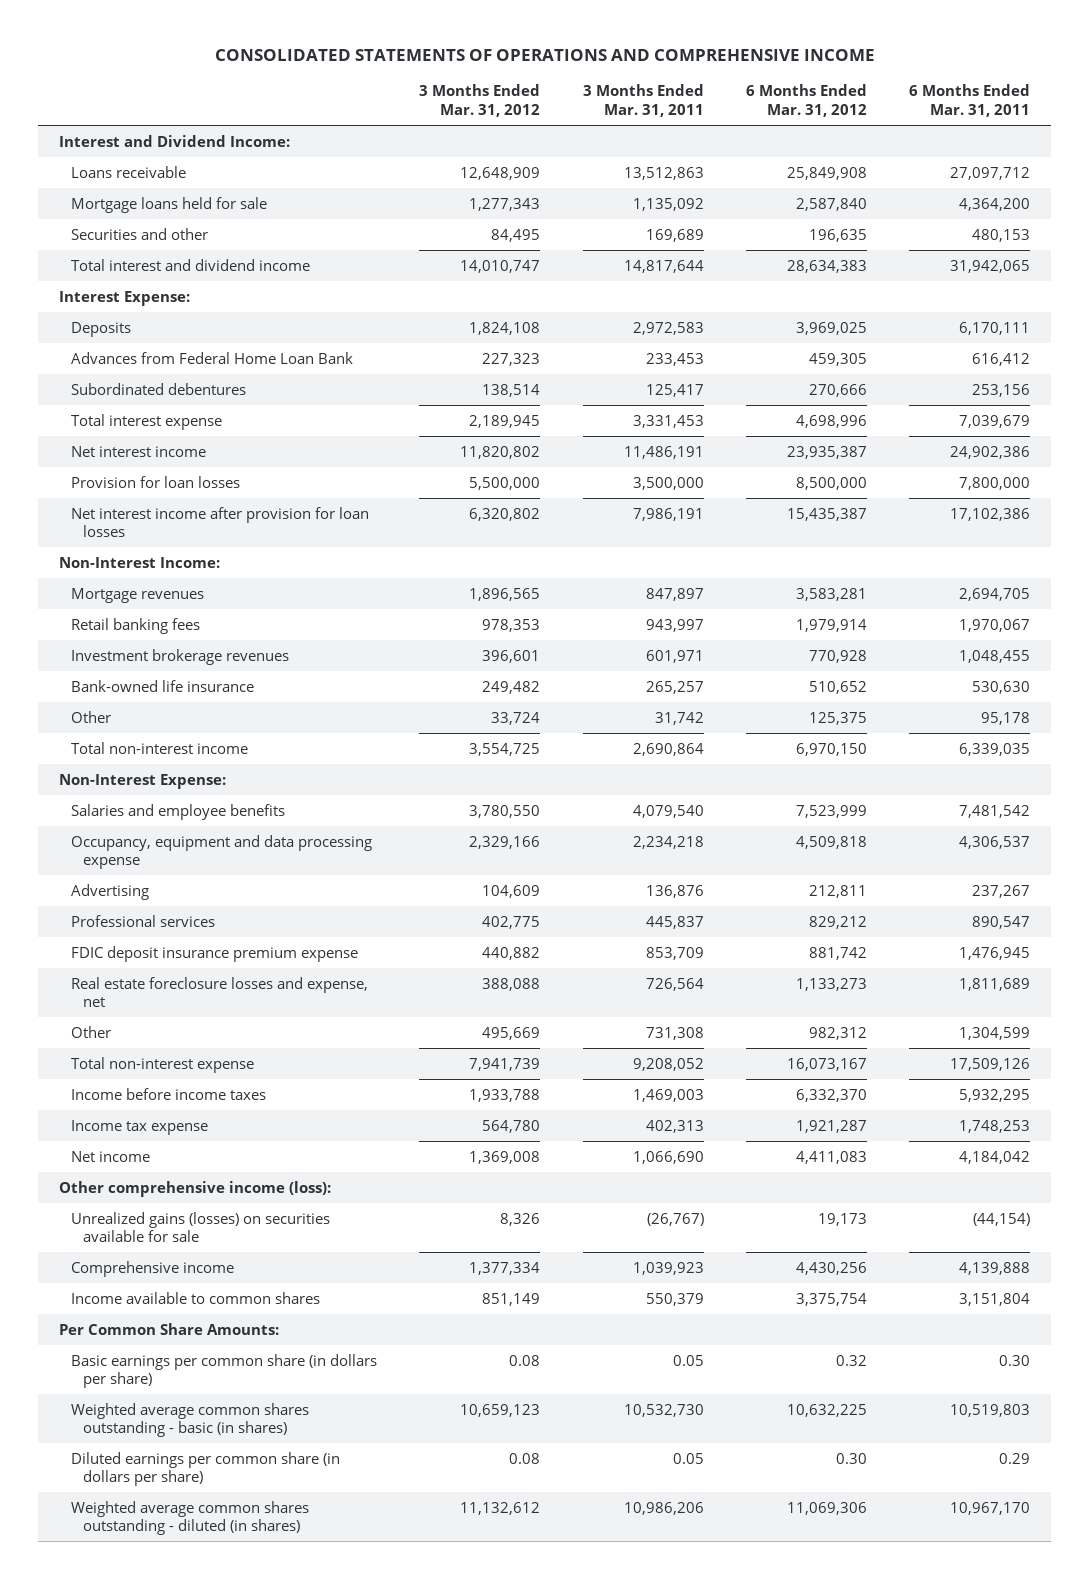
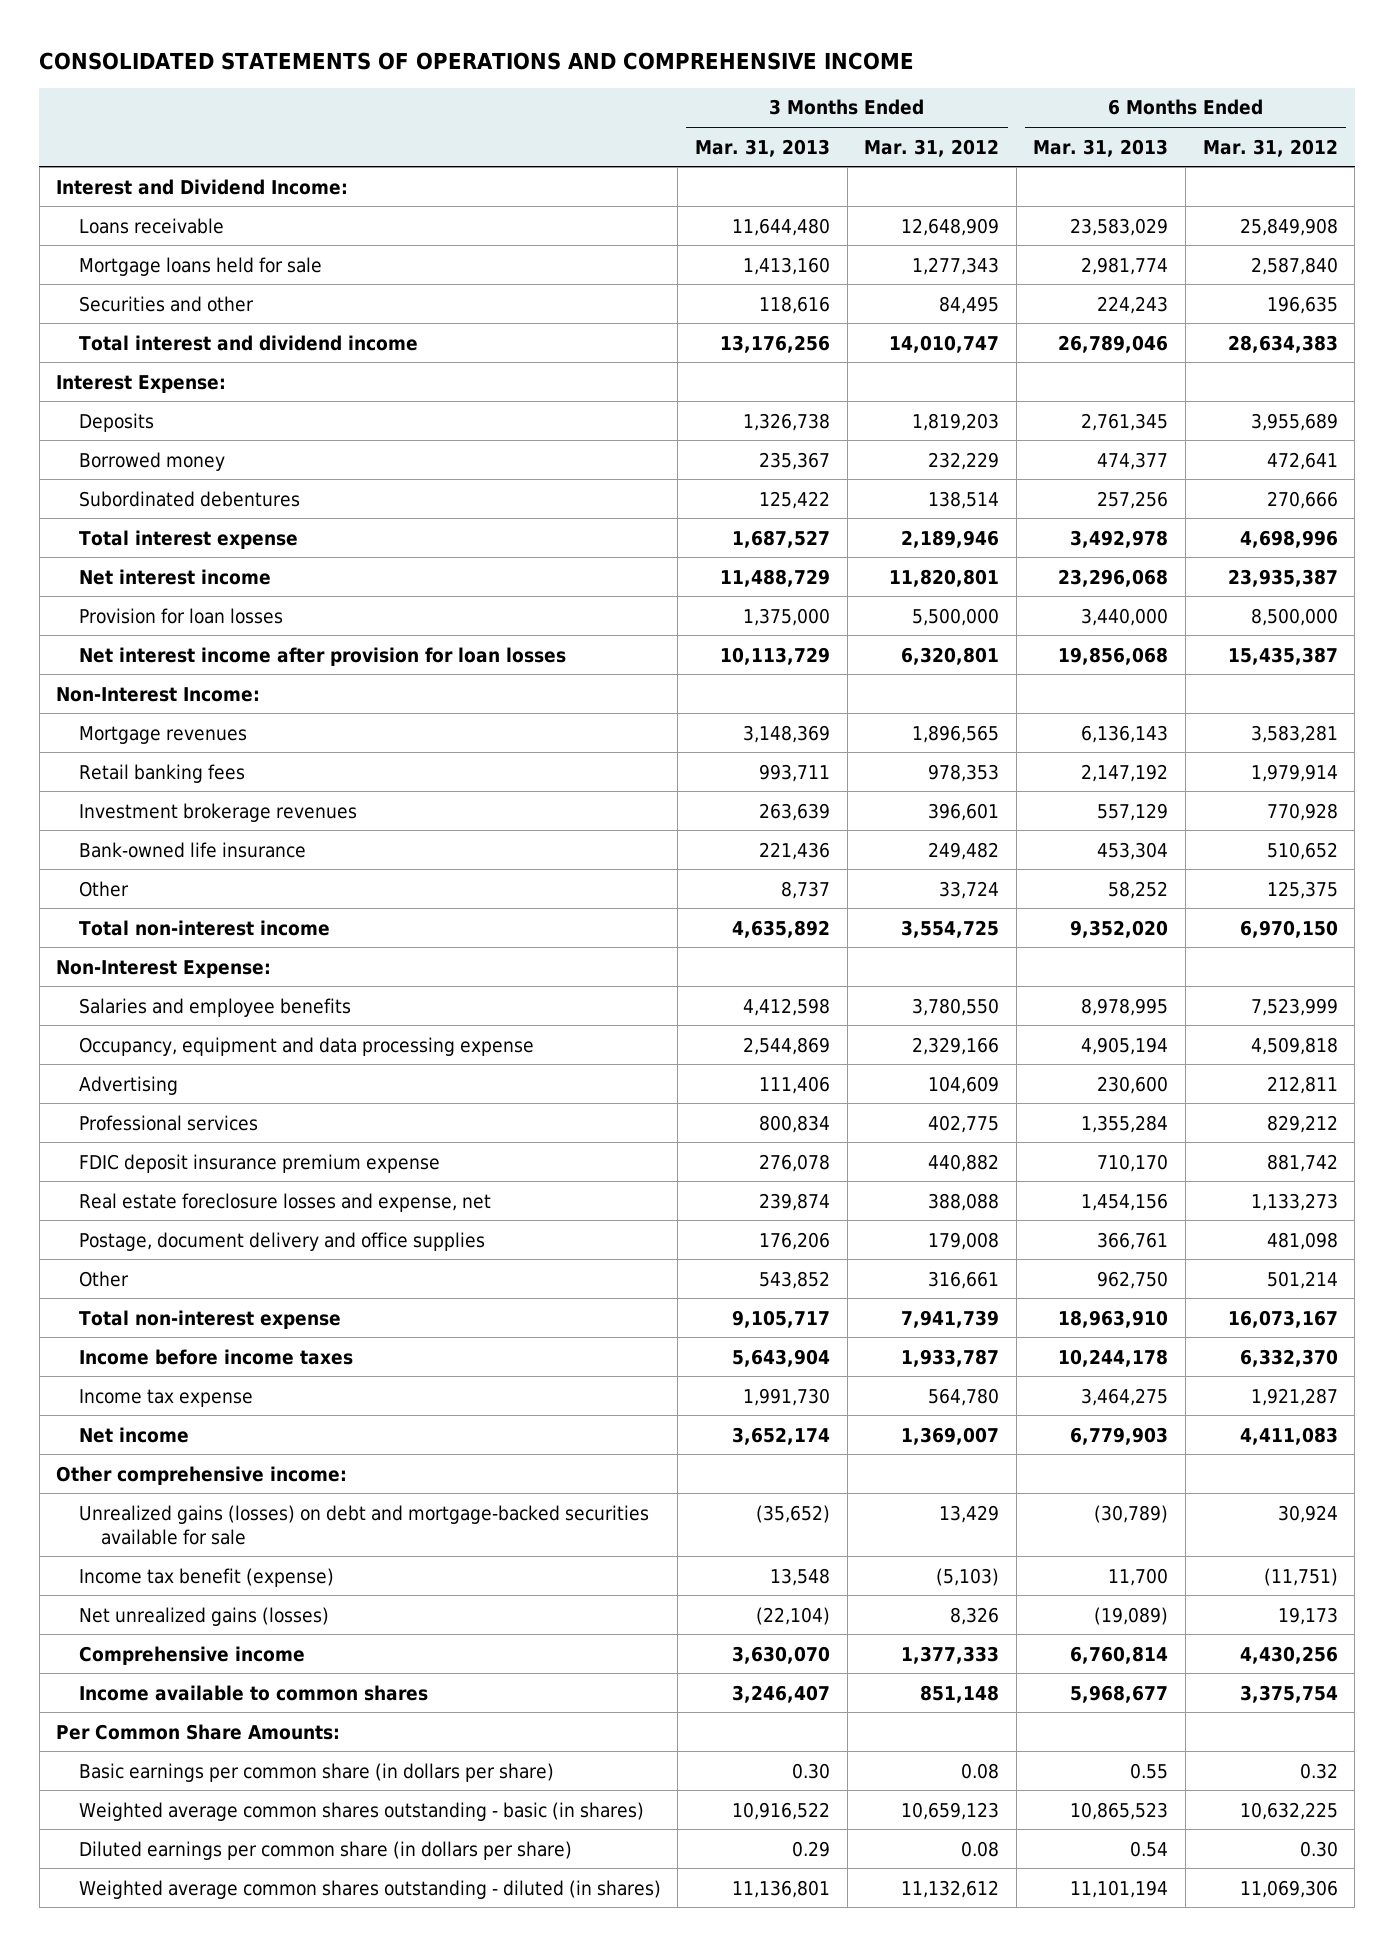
- | 3 Months Ended Mar. 31, 2012 | 3 Months Ended Mar. 31, 2011 | 6 Months Ended Mar. 31, 2012 | 6 Months Ended Mar. 31, 2011
+ | 3 Months Ended Mar. 31, 2013 | 3 Months Ended Mar. 31, 2012 | 6 Months Ended Mar. 31, 2013 | 6 Months Ended Mar. 31, 2012
- Deposits | 1,824,108 | 2,972,583 | 3,969,025 | 6,170,111
- Advances from Federal Home Loan Bank | 227,323 | 233,453 | 459,305 | 616,412
+ Deposits | 1,326,738 | 1,819,203 | 2,761,345 | 3,955,689
+ Borrowed money | 235,367 | 232,229 | 474,377 | 472,641
- Total interest expense | 2,189,945 | 3,331,453 | 4,698,996 | 7,039,679
- Net interest income | 11,820,802 | 11,486,191 | 23,935,387 | 24,902,386
+ Total interest expense | 1,687,527 | 2,189,946 | 3,492,978 | 4,698,996
+ Net interest income | 11,488,729 | 11,820,801 | 23,296,068 | 23,935,387
- Net interest income after provision for loan losses | 6,320,802 | 7,986,191 | 15,435,387 | 17,102,386
+ Net interest income after provision for loan losses | 10,113,729 | 6,320,801 | 19,856,068 | 15,435,387
- Other | 495,669 | 731,308 | 982,312 | 1,304,599
+ Postage, document delivery and office supplies | 176,206 | 179,008 | 366,761 | 481,098
+ Other | 543,852 | 316,661 | 962,750 | 501,214
- Income before income taxes | 1,933,788 | 1,469,003 | 6,332,370 | 5,932,295
+ Income before income taxes | 5,643,904 | 1,933,787 | 10,244,178 | 6,332,370
- Net income | 1,369,008 | 1,066,690 | 4,411,083 | 4,184,042
- Other comprehensive income (loss):
- Unrealized gains (losses) on securities available for sale | 8,326 | (26,767) | 19,173 | (44,154)
- Comprehensive income | 1,377,334 | 1,039,923 | 4,430,256 | 4,139,888
- Income available to common shares | 851,149 | 550,379 | 3,375,754 | 3,151,804
+ Net income | 3,652,174 | 1,369,007 | 6,779,903 | 4,411,083
+ Other comprehensive income:
+ Unrealized gains (losses) on debt and mortgage-backed securities available for sale | (35,652) | 13,429 | (30,789) | 30,924
+ Income tax benefit (expense) | 13,548 | (5,103) | 11,700 | (11,751)
+ Net unrealized gains (losses) | (22,104) | 8,326 | (19,089) | 19,173
+ Comprehensive income | 3,630,070 | 1,377,333 | 6,760,814 | 4,430,256
+ Income available to common shares | 3,246,407 | 851,148 | 5,968,677 | 3,375,754

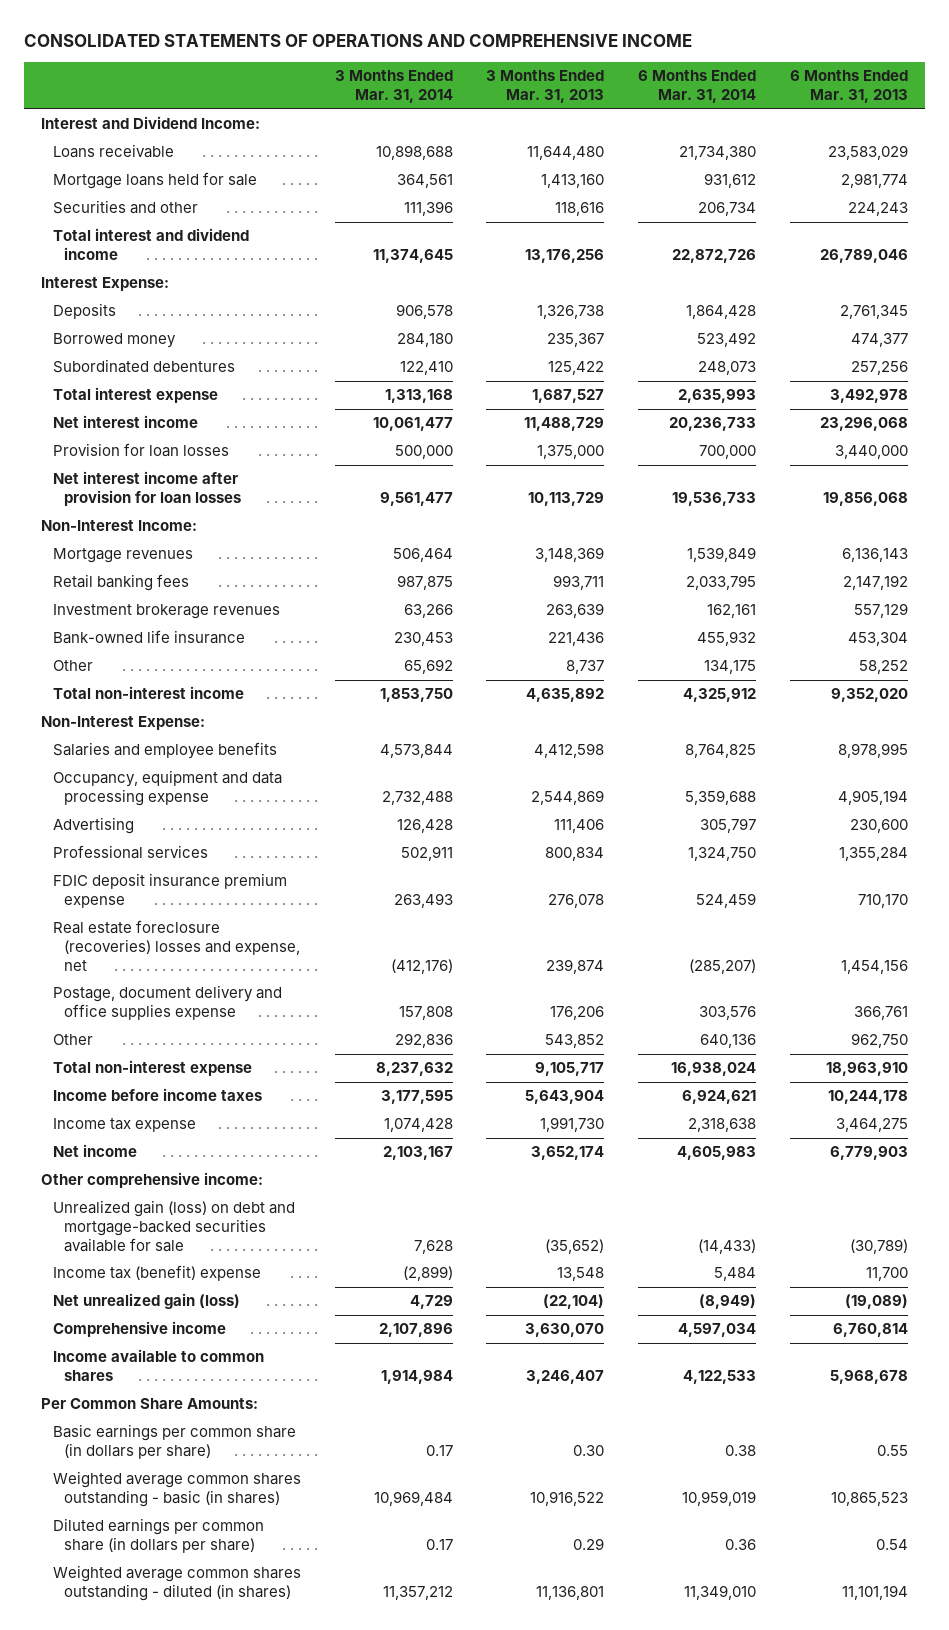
- | 3 Months Ended Mar. 31, 2013 | 3 Months Ended Mar. 31, 2012 | 6 Months Ended Mar. 31, 2013 | 6 Months Ended Mar. 31, 2012
+ | 3 Months Ended Mar. 31, 2014 | 3 Months Ended Mar. 31, 2013 | 6 Months Ended Mar. 31, 2014 | 6 Months Ended Mar. 31, 2013
- Real estate foreclosure losses and expense, net | 239,874 | 388,088 | 1,454,156 | 1,133,273
- Postage, document delivery and office supplies | 176,206 | 179,008 | 366,761 | 481,098
+ Real estate foreclosure (recoveries) losses and expense, net | (412,176) | 239,874 | (285,207) | 1,454,156
+ Postage, document delivery and office supplies expense | 157,808 | 176,206 | 303,576 | 366,761
- Unrealized gains (losses) on debt and mortgage-backed securities available for sale | (35,652) | 13,429 | (30,789) | 30,924
- Income tax benefit (expense) | 13,548 | (5,103) | 11,700 | (11,751)
- Net unrealized gains (losses) | (22,104) | 8,326 | (19,089) | 19,173
+ Unrealized gain (loss) on debt and mortgage-backed securities available for sale | 7,628 | (35,652) | (14,433) | (30,789)
+ Income tax (benefit) expense | (2,899) | 13,548 | 5,484 | 11,700
+ Net unrealized gain (loss) | 4,729 | (22,104) | (8,949) | (19,089)
- Income available to common shares | 3,246,407 | 851,148 | 5,968,677 | 3,375,754
+ Income available to common shares | 1,914,984 | 3,246,407 | 4,122,533 | 5,968,678

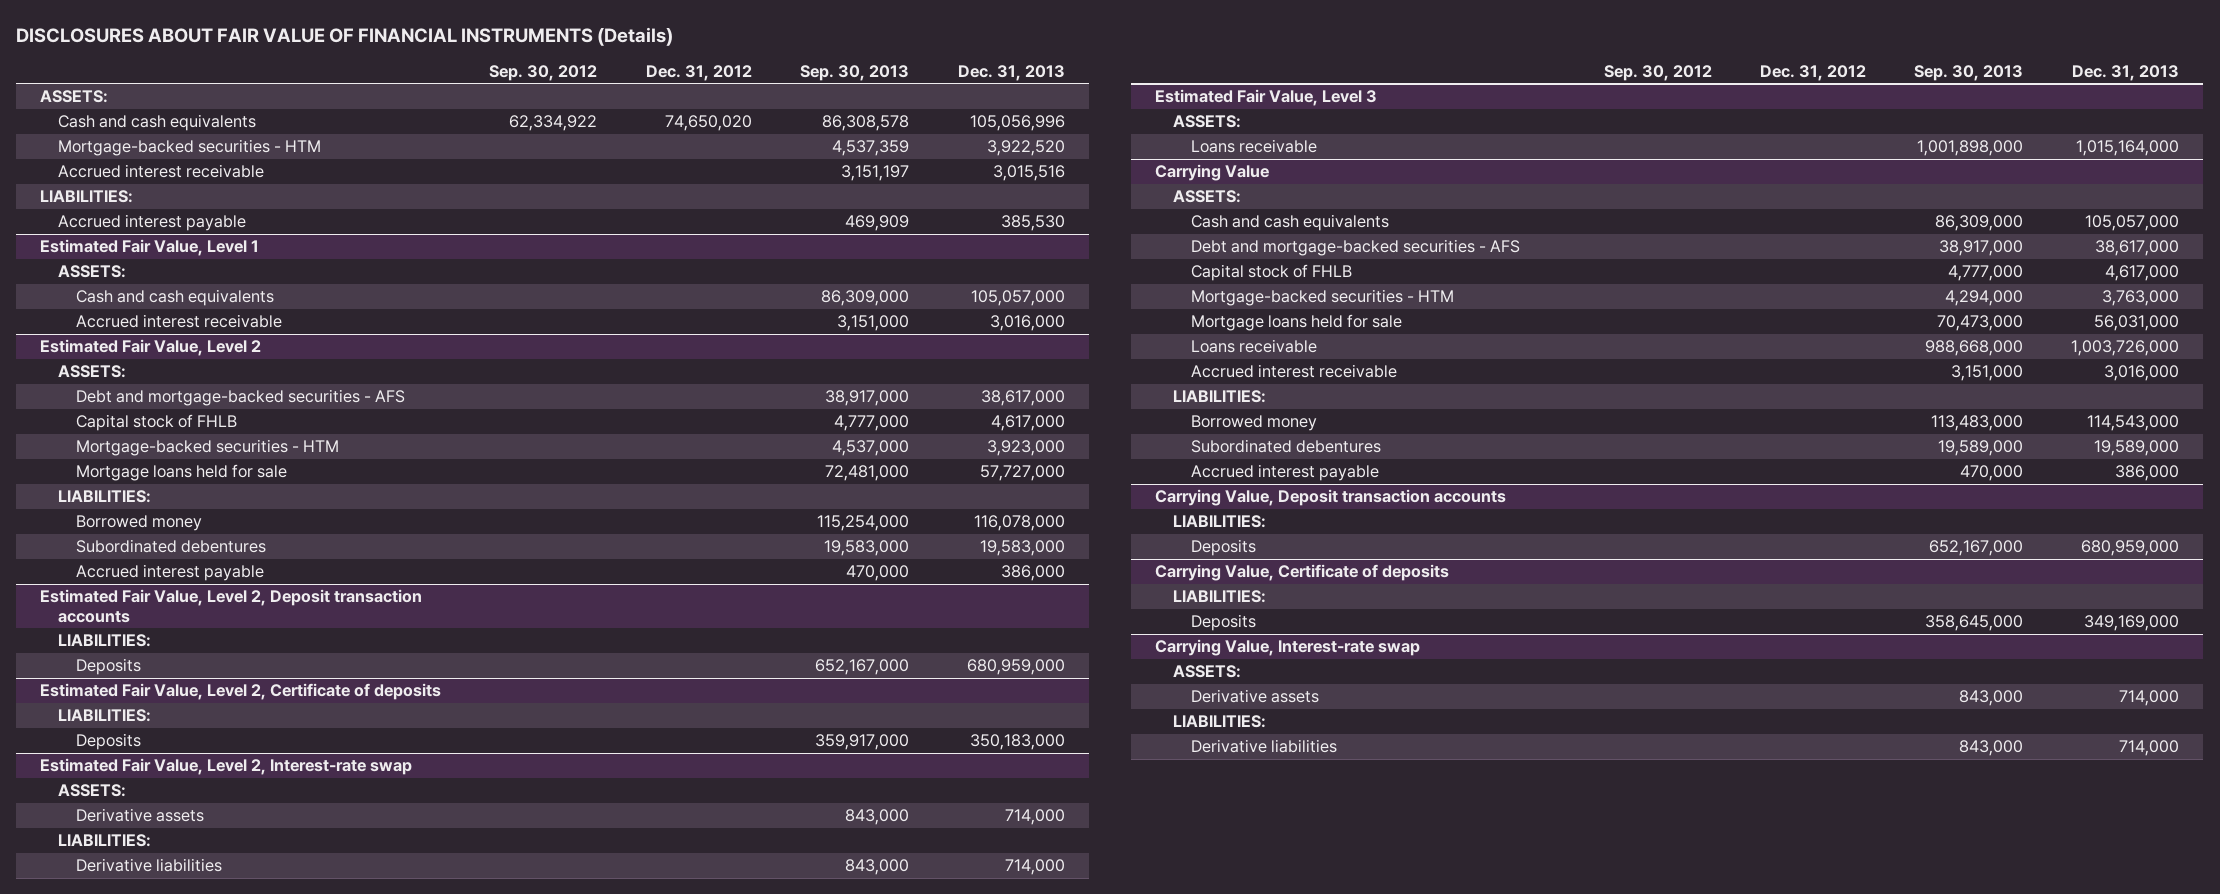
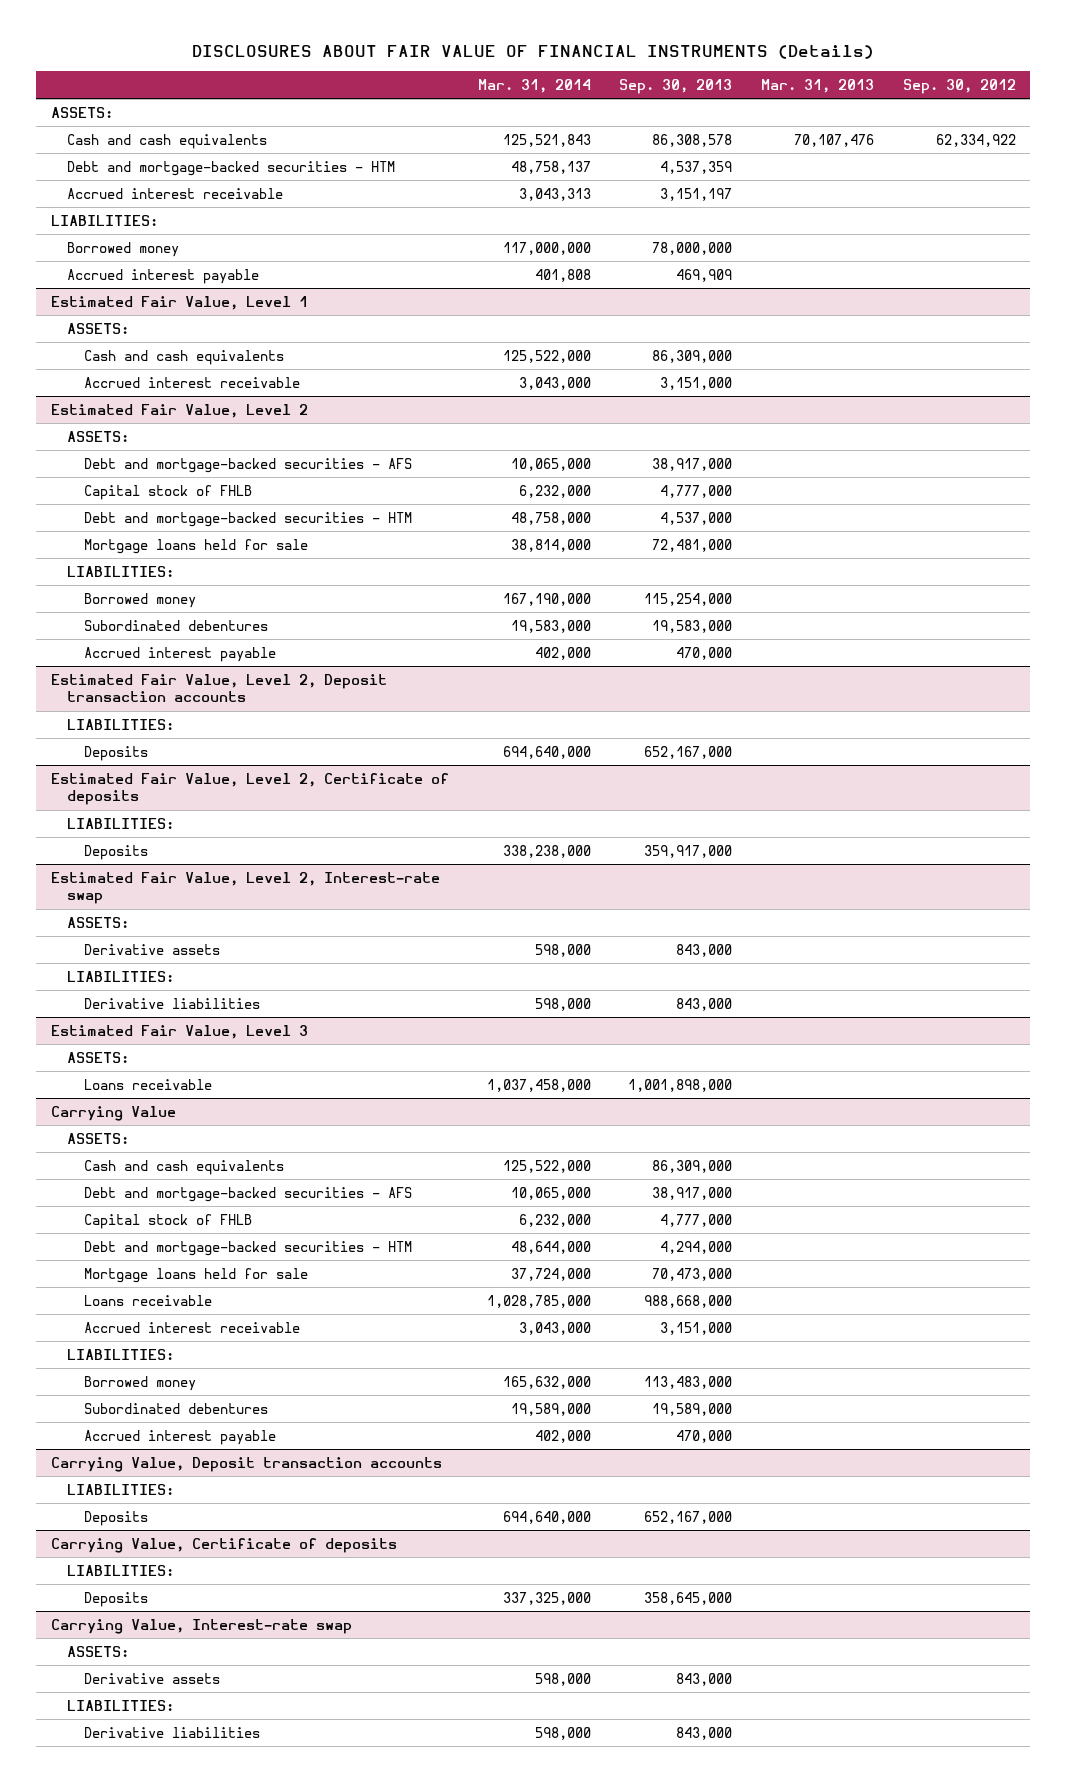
- | Sep. 30, 2012 | Dec. 31, 2012 | Sep. 30, 2013 | Dec. 31, 2013
+ | Mar. 31, 2014 | Sep. 30, 2013 | Mar. 31, 2013 | Sep. 30, 2012
- Mortgage-backed securities - HTM | | | 4,537,359 | 3,922,520
+ Debt and mortgage-backed securities - HTM | 48,758,137 | 4,537,359 | |
+ Borrowed money | 117,000,000 | 78,000,000 | |
@ Estimated Fair Value, Level 2
- Mortgage-backed securities - HTM | | | 4,537,000 | 3,923,000
+ Debt and mortgage-backed securities - HTM | 48,758,000 | 4,537,000 | |
@ Carrying Value
- Mortgage-backed securities - HTM | | | 4,294,000 | 3,763,000
+ Debt and mortgage-backed securities - HTM | 48,644,000 | 4,294,000 | |

